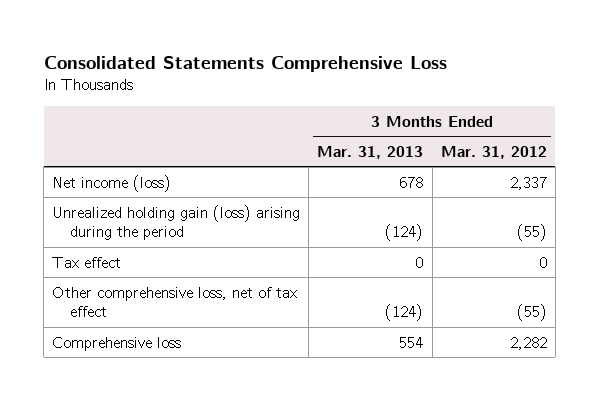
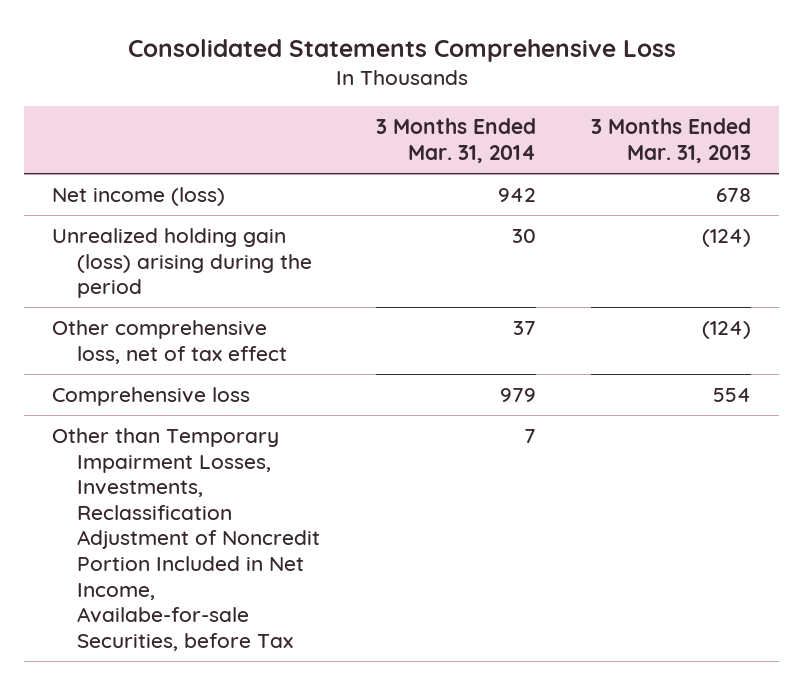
- | 3 Months Ended Mar. 31, 2013 | 3 Months Ended Mar. 31, 2012
+ | 3 Months Ended Mar. 31, 2014 | 3 Months Ended Mar. 31, 2013
- Tax effect | 0 | 0
+ Other than Temporary Impairment Losses, Investments, Reclassification Adjustment of Noncredit Portion Included in Net Income, Availabe-for-sale Securities, before Tax | 7 |

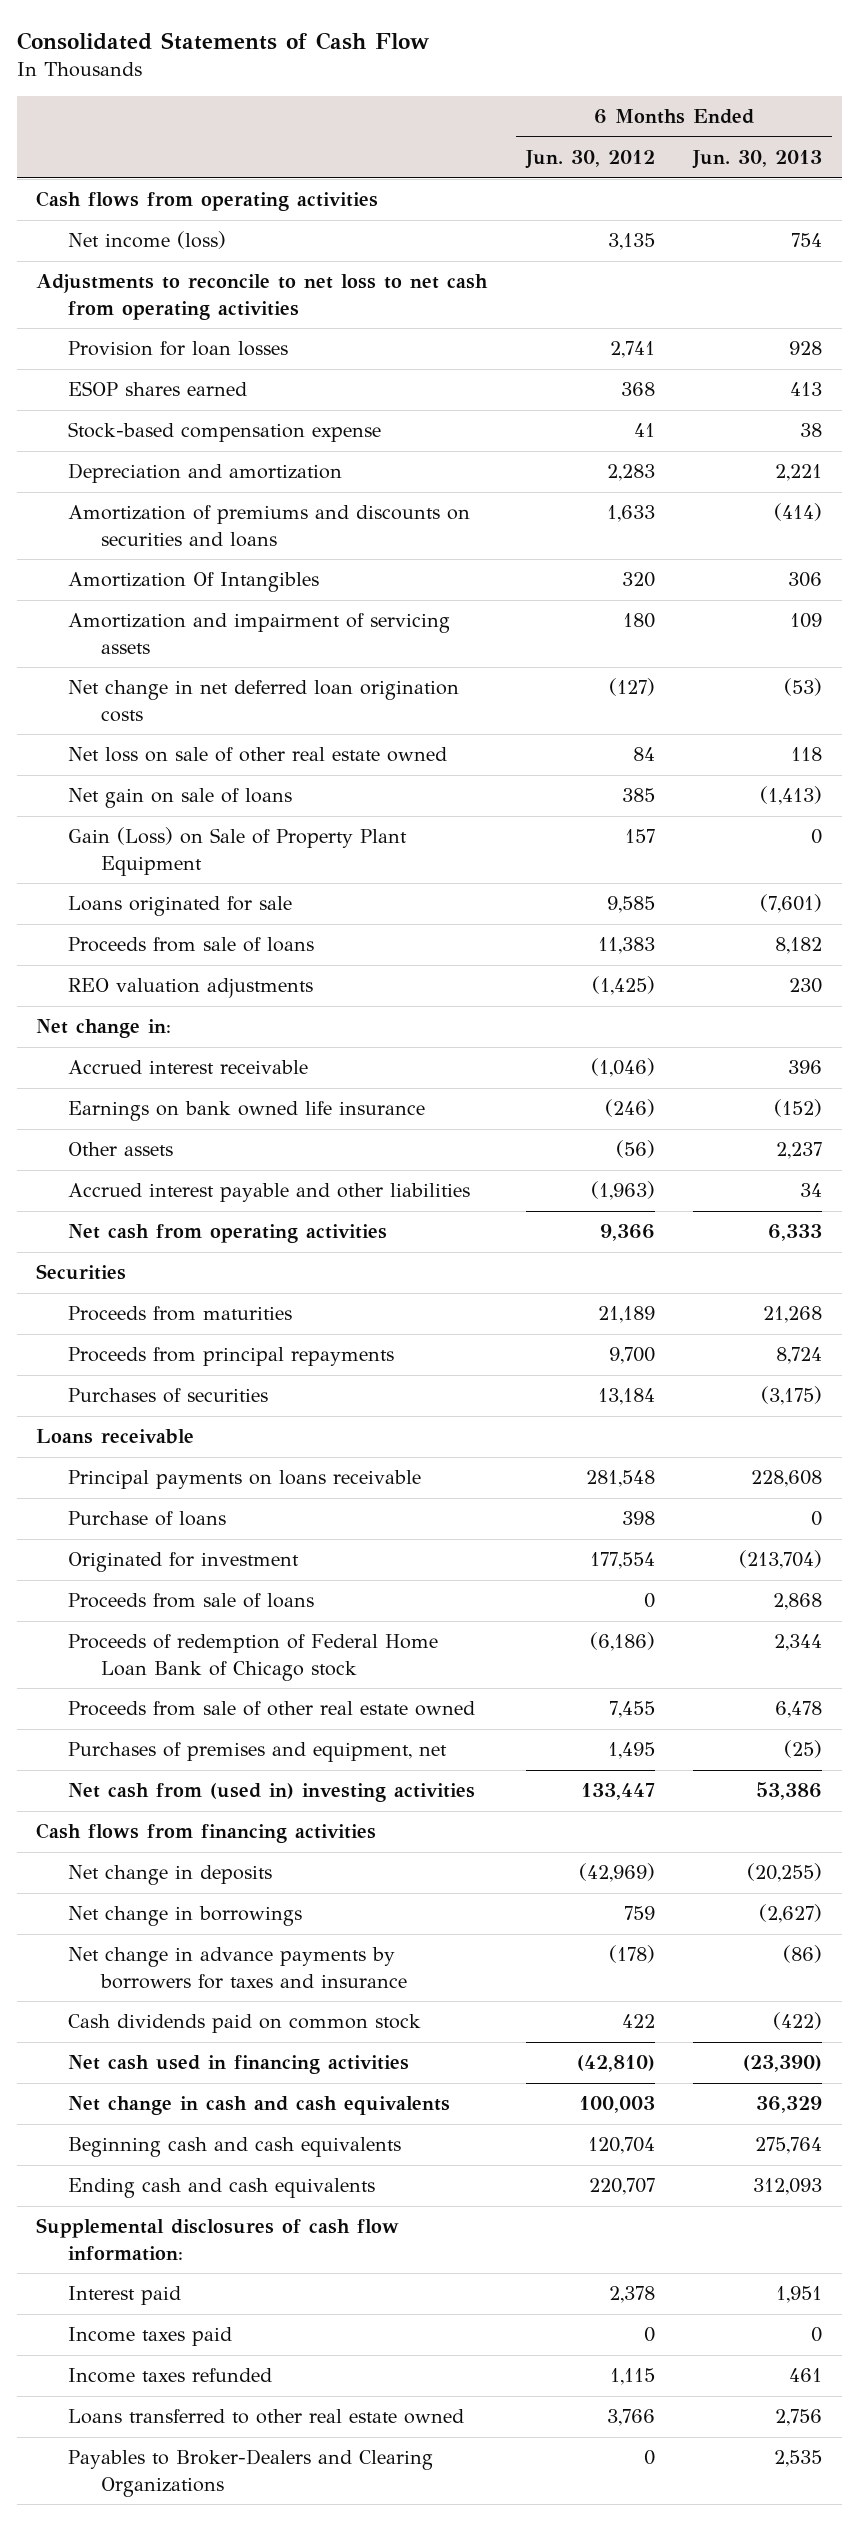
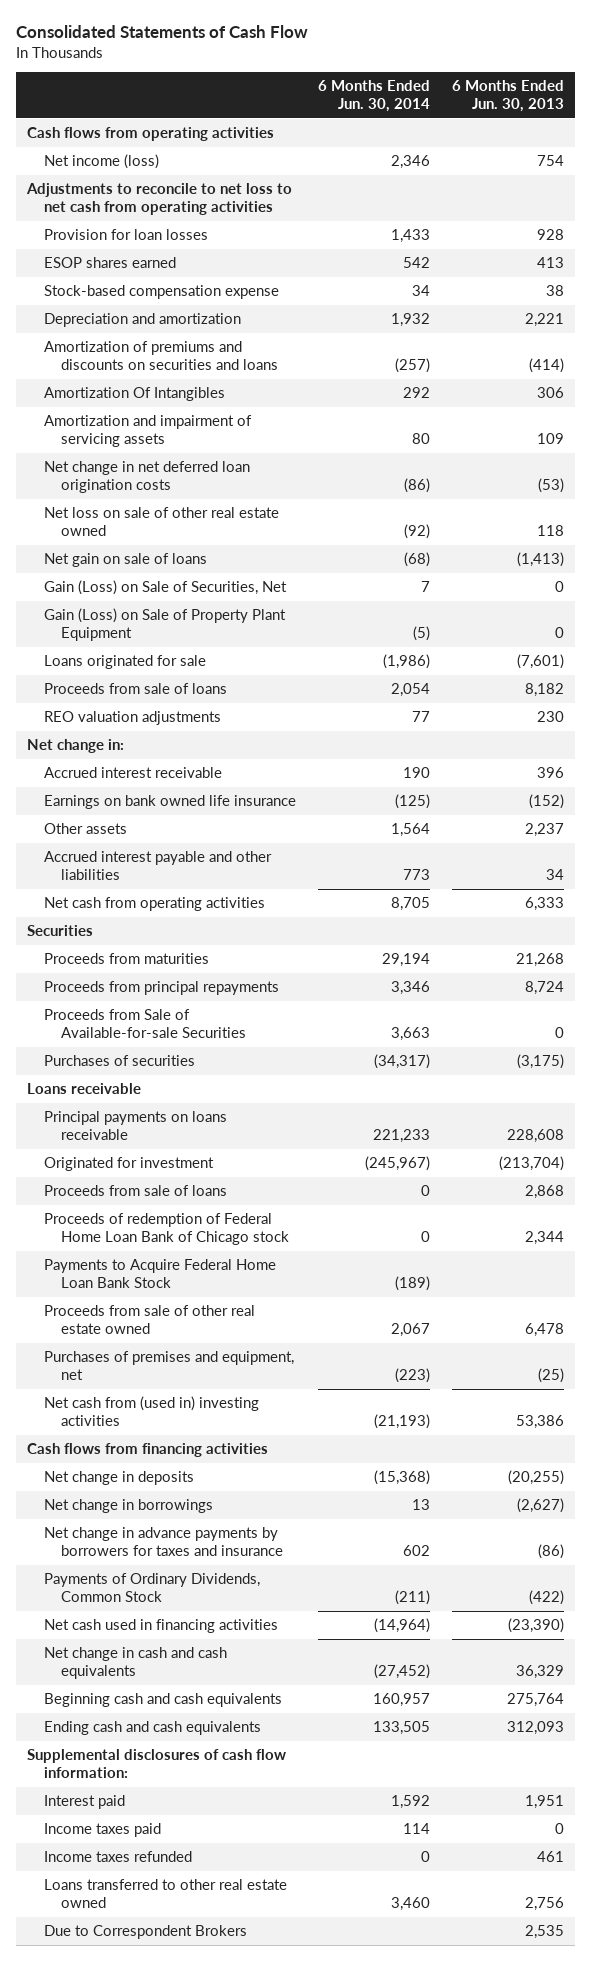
- | 6 Months Ended Jun. 30, 2012 | 6 Months Ended Jun. 30, 2013
+ | 6 Months Ended Jun. 30, 2014 | 6 Months Ended Jun. 30, 2013
+ Gain (Loss) on Sale of Securities, Net | 7 | 0
+ Proceeds from Sale of Available-for-sale Securities | 3,663 | 0
- Purchase of loans | 398 | 0
+ Payments to Acquire Federal Home Loan Bank Stock | (189) |
- Cash dividends paid on common stock | 422 | (422)
+ Payments of Ordinary Dividends, Common Stock | (211) | (422)
- Payables to Broker-Dealers and Clearing Organizations | 0 | 2,535
+ Due to Correspondent Brokers | | 2,535

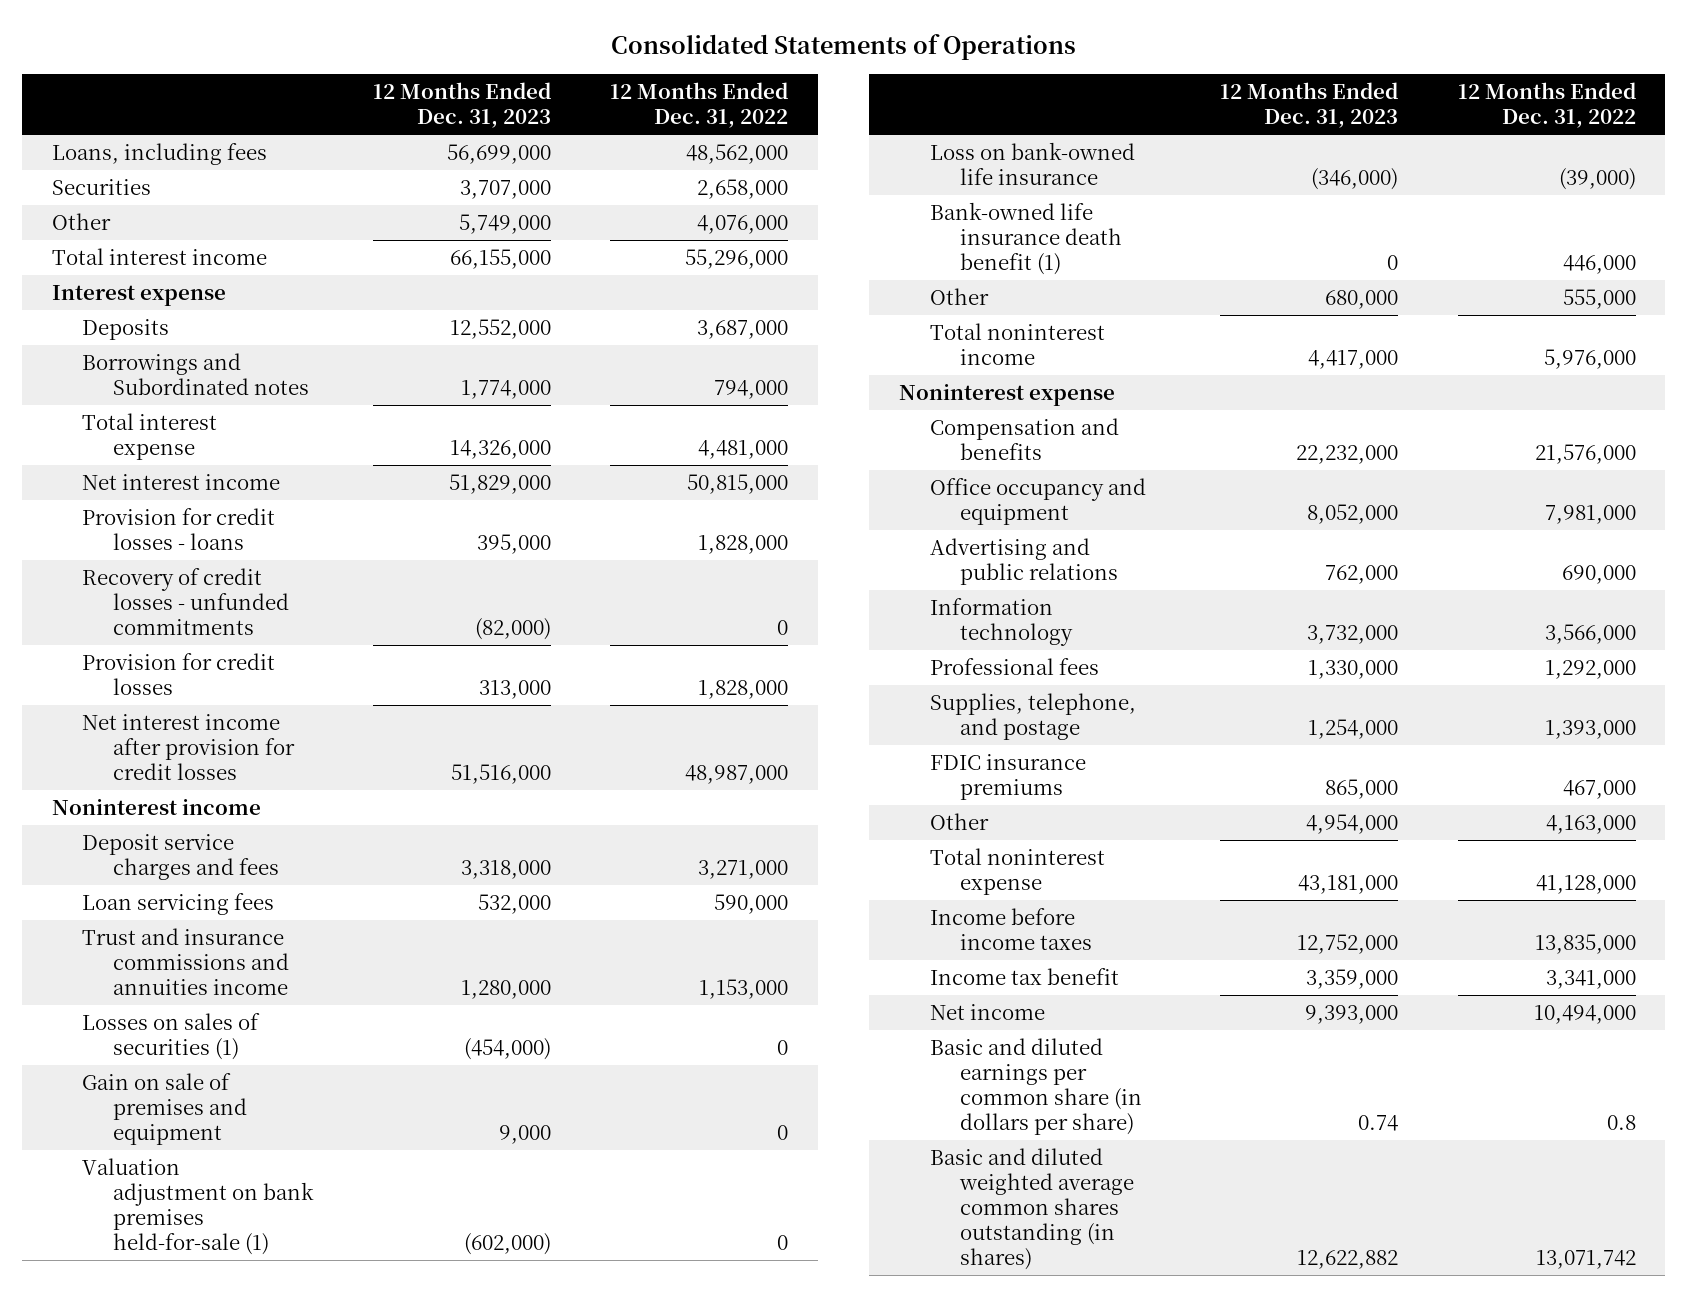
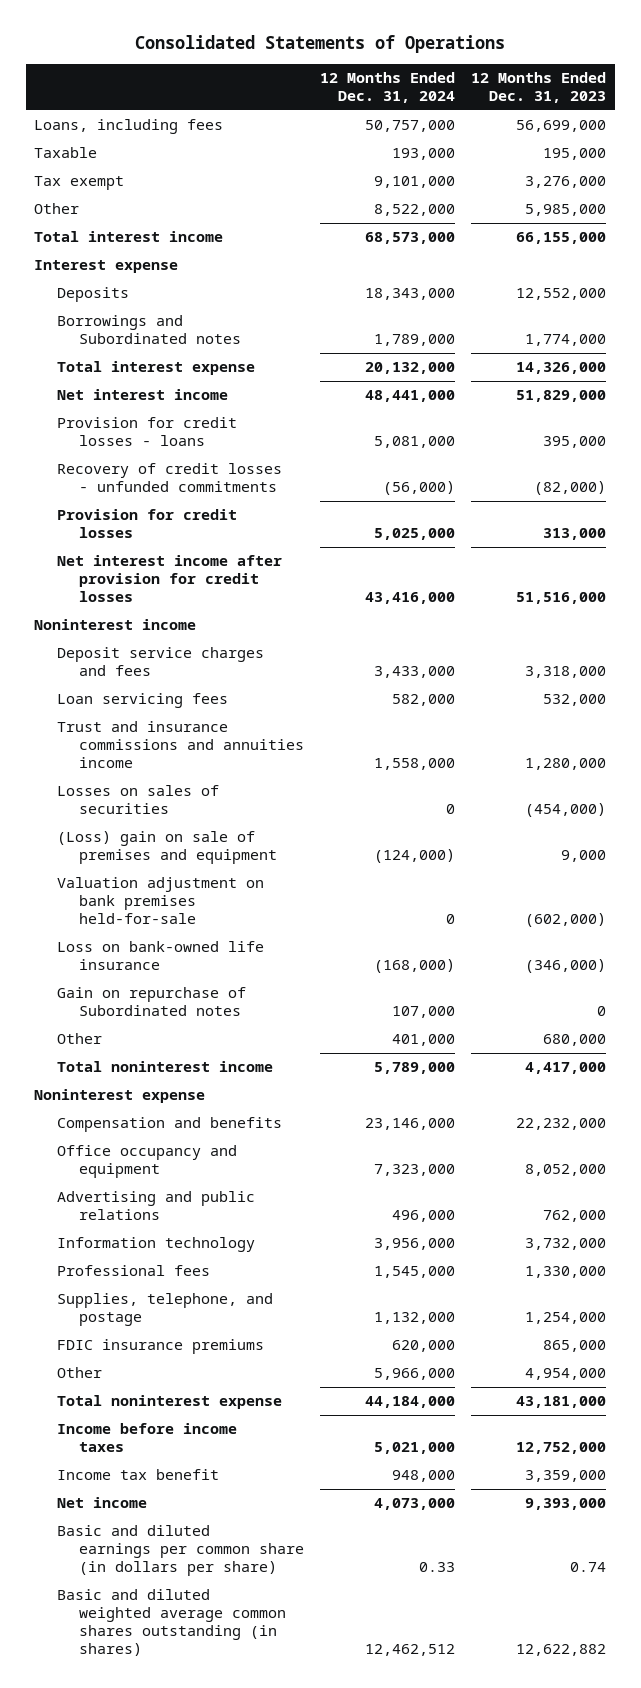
- | 12 Months Ended Dec. 31, 2023 | 12 Months Ended Dec. 31, 2022
+ | 12 Months Ended Dec. 31, 2024 | 12 Months Ended Dec. 31, 2023
- Securities | 3,707,000 | 2,658,000
- Other | 5,749,000 | 4,076,000
+ Taxable | 193,000 | 195,000
+ Tax exempt | 9,101,000 | 3,276,000
+ Other | 8,522,000 | 5,985,000
- Losses on sales of securities (1) | (454,000) | 0
- Gain on sale of premises and equipment | 9,000 | 0
- Valuation adjustment on bank premises held-for-sale (1) | (602,000) | 0
+ Losses on sales of securities | 0 | (454,000)
+ (Loss) gain on sale of premises and equipment | (124,000) | 9,000
+ Valuation adjustment on bank premises held-for-sale | 0 | (602,000)
- Bank-owned life insurance death benefit (1) | 0 | 446,000
+ Gain on repurchase of Subordinated notes | 107,000 | 0

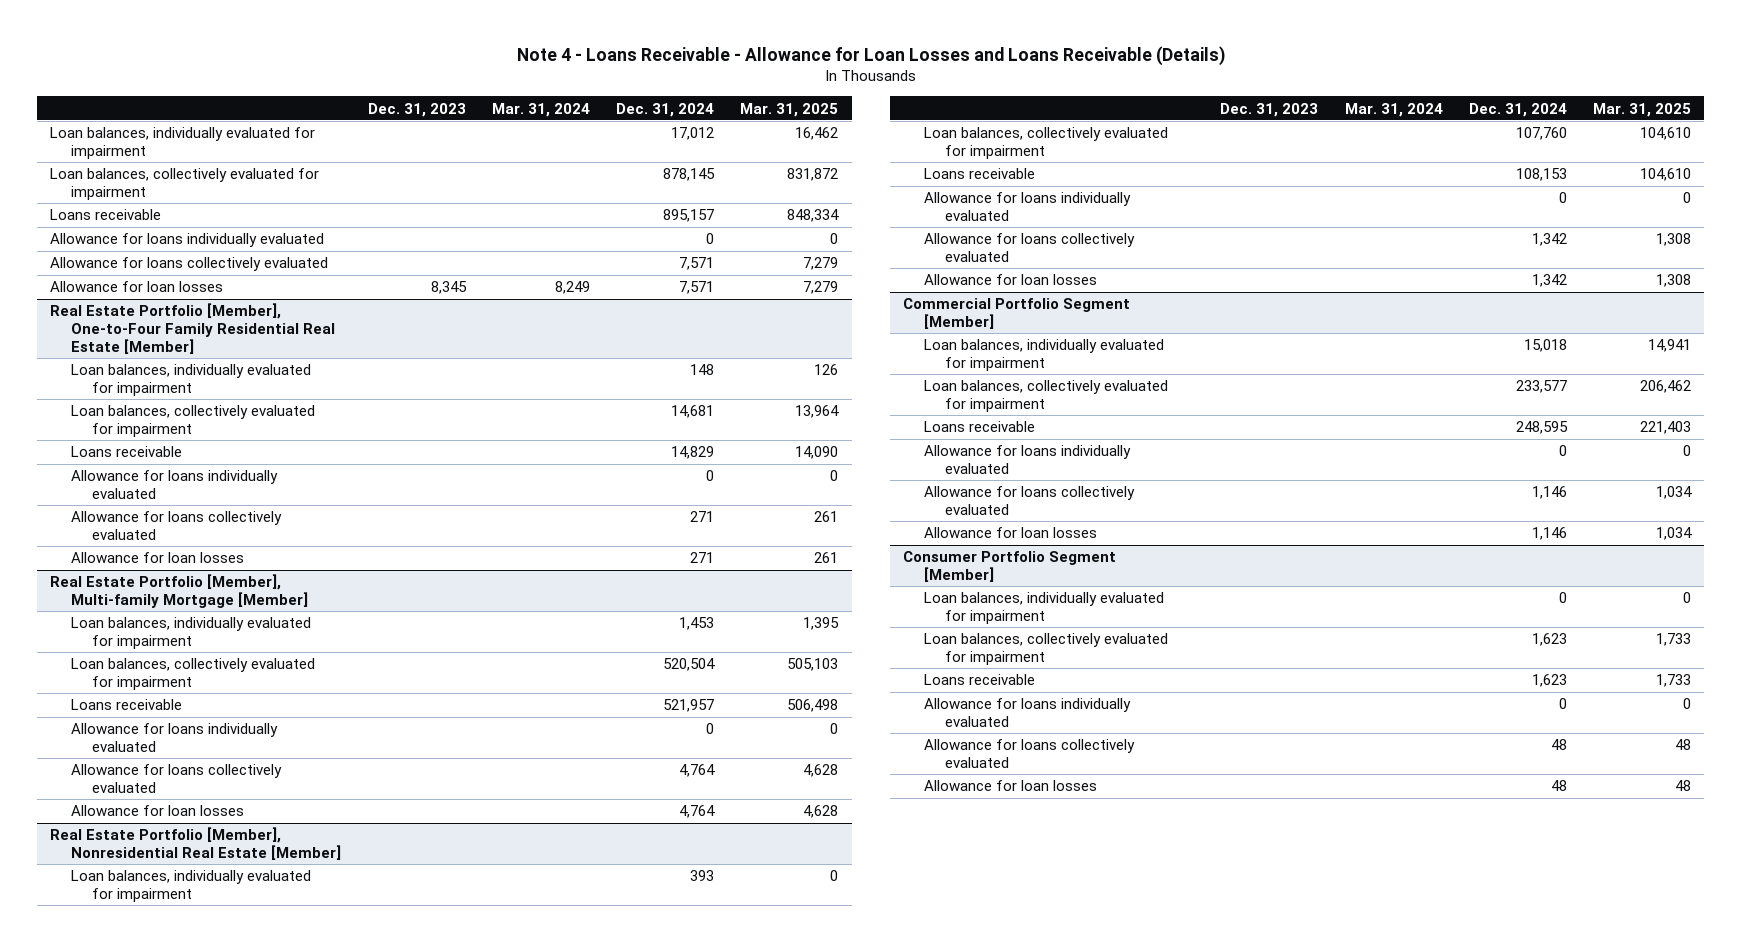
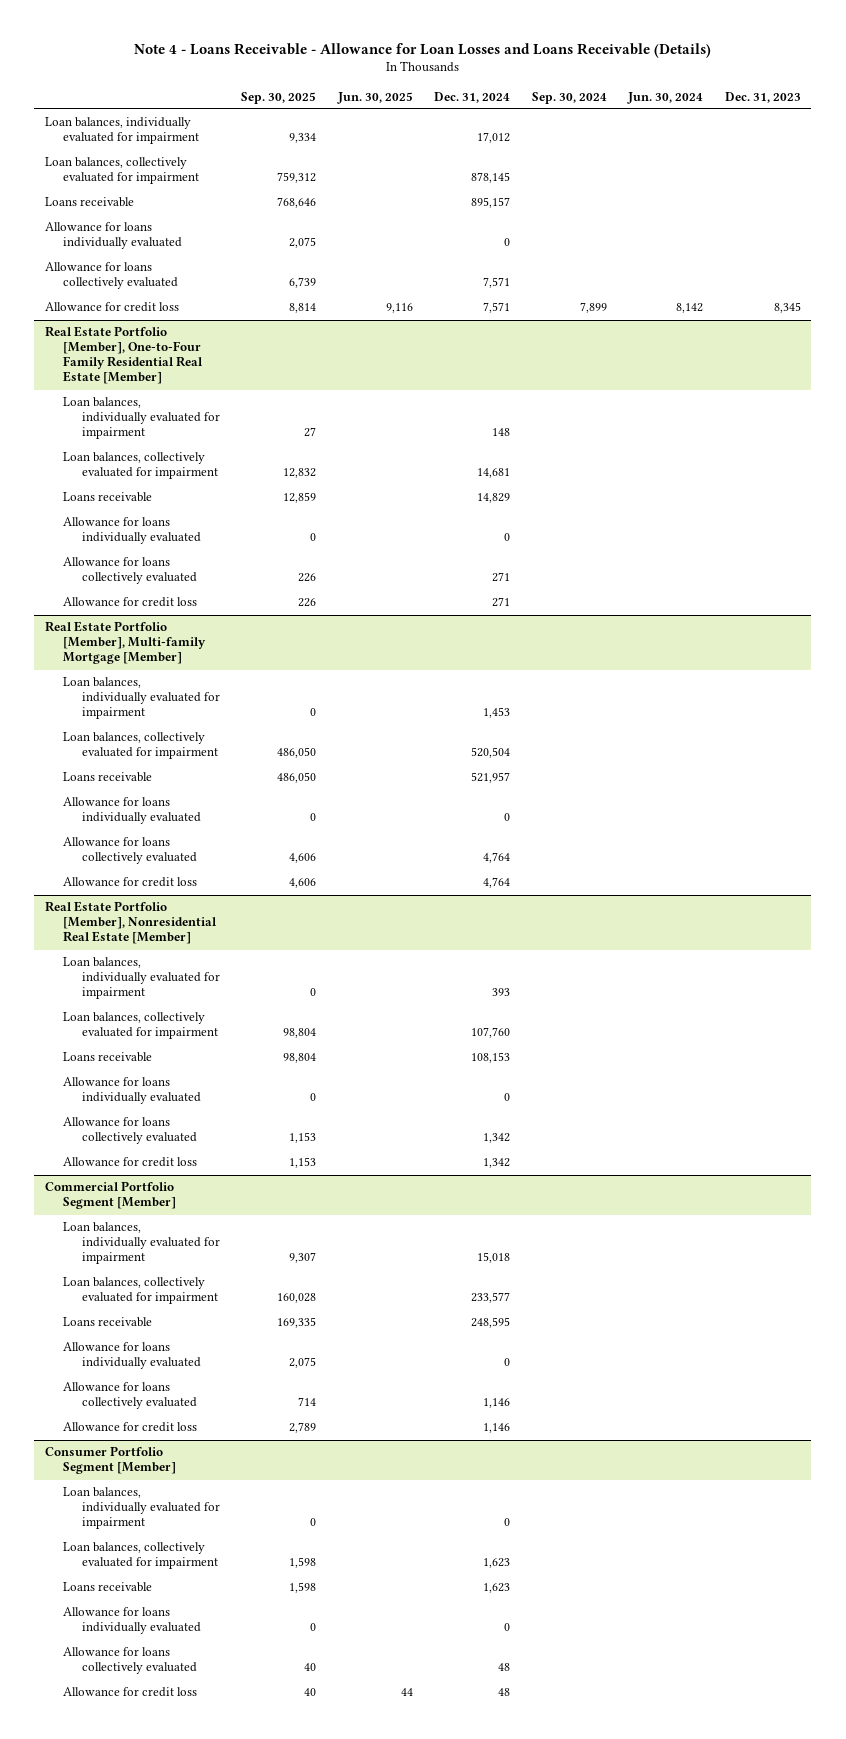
- | Dec. 31, 2023 | Mar. 31, 2024 | Dec. 31, 2024 | Mar. 31, 2025
+ | Sep. 30, 2025 | Jun. 30, 2025 | Dec. 31, 2024 | Sep. 30, 2024 | Jun. 30, 2024 | Dec. 31, 2023
- Allowance for loan losses | 8,345 | 8,249 | 7,571 | 7,279
+ Allowance for credit loss | 8,814 | 9,116 | 7,571 | 7,899 | 8,142 | 8,345
@ Real Estate Portfolio [Member], One-to-Four Family Residential Real Estate [Member]
- Allowance for loan losses | | | 271 | 261
+ Allowance for credit loss | 226 | | 271 | | |
@ Real Estate Portfolio [Member], Multi-family Mortgage [Member]
- Allowance for loan losses | | | 4,764 | 4,628
+ Allowance for credit loss | 4,606 | | 4,764 | | |
@ Real Estate Portfolio [Member], Nonresidential Real Estate [Member]
- Allowance for loan losses | | | 1,342 | 1,308
+ Allowance for credit loss | 1,153 | | 1,342 | | |
@ Commercial Portfolio Segment [Member]
- Allowance for loan losses | | | 1,146 | 1,034
+ Allowance for credit loss | 2,789 | | 1,146 | | |
@ Consumer Portfolio Segment [Member]
- Allowance for loan losses | | | 48 | 48
+ Allowance for credit loss | 40 | 44 | 48 | | |

